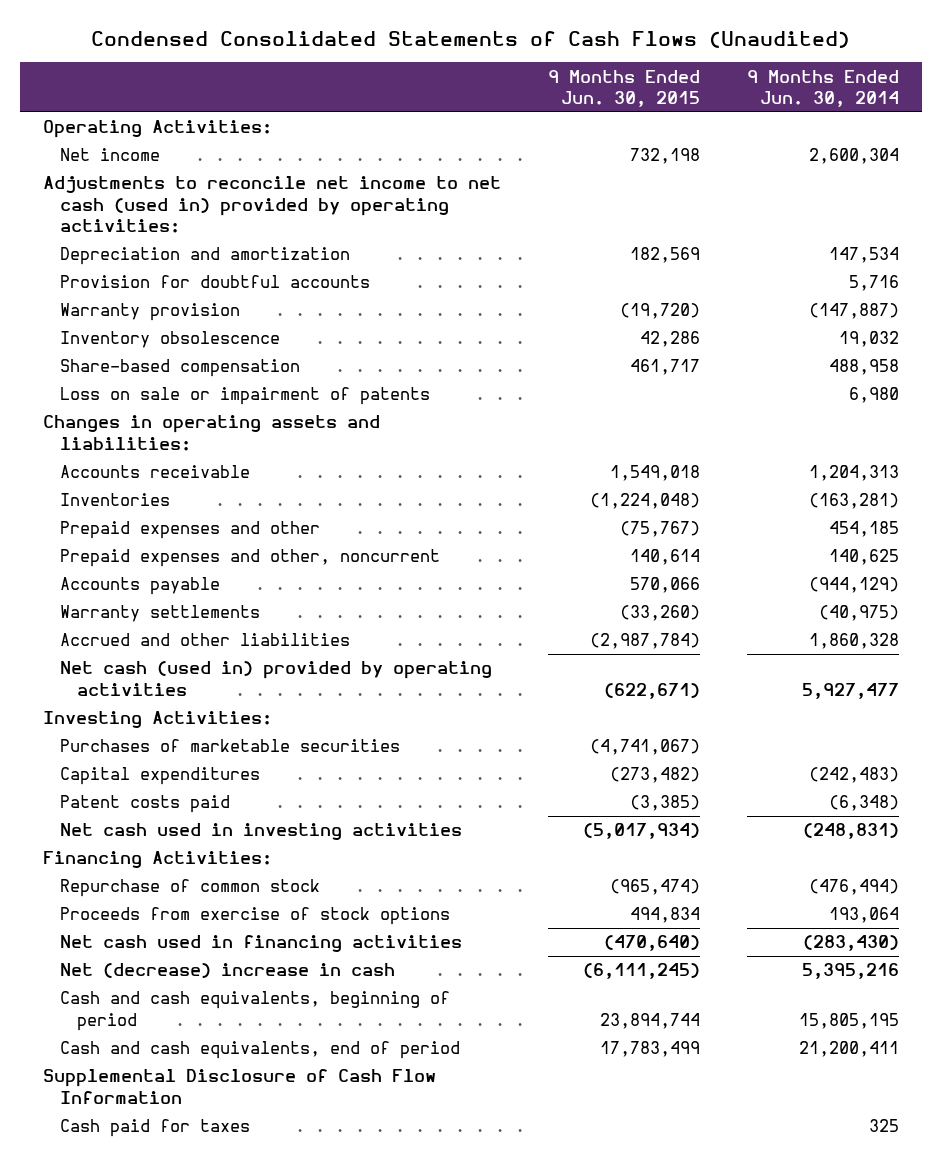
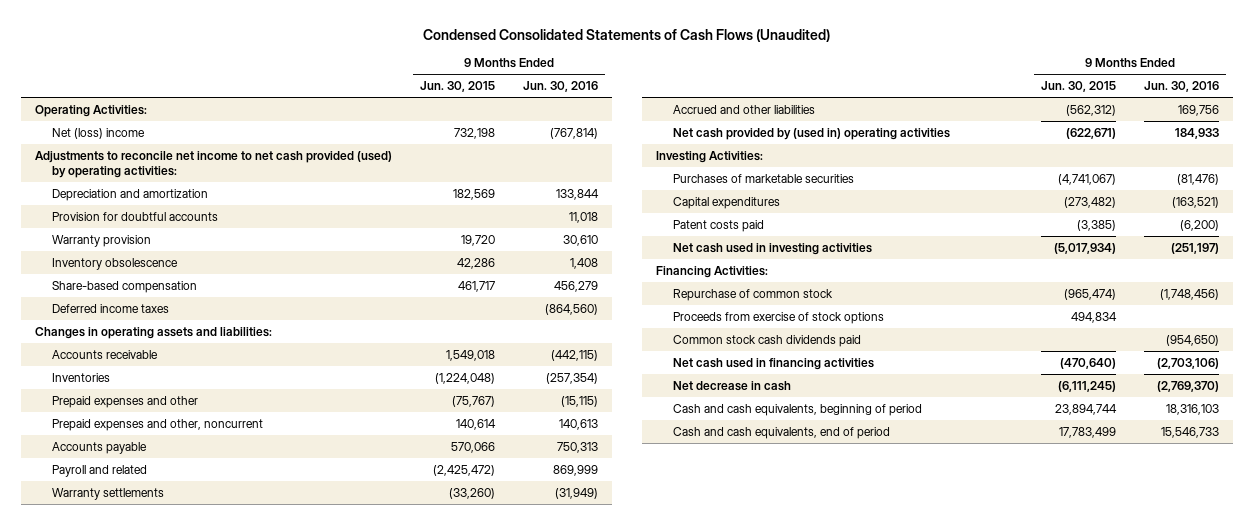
- | 9 Months Ended Jun. 30, 2015 | 9 Months Ended Jun. 30, 2014
+ | 9 Months Ended Jun. 30, 2015 | 9 Months Ended Jun. 30, 2016
- Net income | 732,198 | 2,600,304
- Adjustments to reconcile net income to net cash (used in) provided by operating activities:
+ Net (loss) income | 732,198 | (767,814)
+ Adjustments to reconcile net income to net cash provided (used) by operating activities:
- Warranty provision | (19,720) | (147,887)
+ Warranty provision | 19,720 | 30,610
- Loss on sale or impairment of patents | | 6,980
+ Deferred income taxes | | (864,560)
+ Payroll and related | (2,425,472) | 869,999
- Accrued and other liabilities | (2,987,784) | 1,860,328
- Net cash (used in) provided by operating activities | (622,671) | 5,927,477
+ Accrued and other liabilities | (562,312) | 169,756
+ Net cash provided by (used in) operating activities | (622,671) | 184,933
+ Common stock cash dividends paid | | (954,650)
- Net (decrease) increase in cash | (6,111,245) | 5,395,216
+ Net decrease in cash | (6,111,245) | (2,769,370)
- Supplemental Disclosure of Cash Flow Information
- Cash paid for taxes | | 325

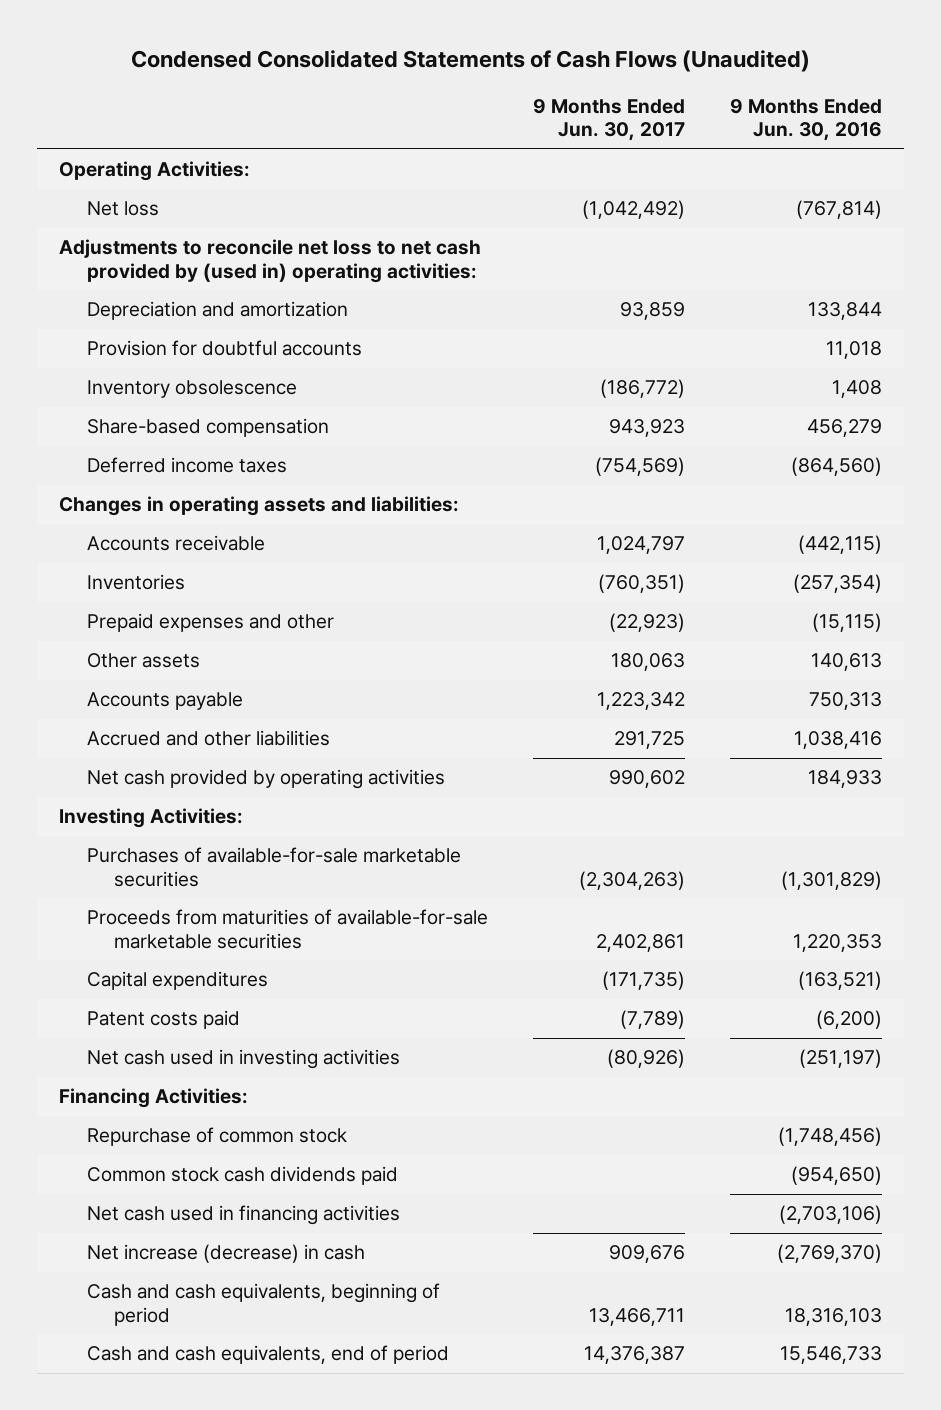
- | 9 Months Ended Jun. 30, 2015 | 9 Months Ended Jun. 30, 2016
+ | 9 Months Ended Jun. 30, 2017 | 9 Months Ended Jun. 30, 2016
- Net (loss) income | 732,198 | (767,814)
- Adjustments to reconcile net income to net cash provided (used) by operating activities:
+ Net loss | (1,042,492) | (767,814)
+ Adjustments to reconcile net loss to net cash provided by (used in) operating activities:
- Warranty provision | 19,720 | 30,610
- Prepaid expenses and other, noncurrent | 140,614 | 140,613
+ Other assets | 180,063 | 140,613
- Payroll and related | (2,425,472) | 869,999
- Warranty settlements | (33,260) | (31,949)
- Accrued and other liabilities | (562,312) | 169,756
- Net cash provided by (used in) operating activities | (622,671) | 184,933
+ Accrued and other liabilities | 291,725 | 1,038,416
+ Net cash provided by operating activities | 990,602 | 184,933
- Purchases of marketable securities | (4,741,067) | (81,476)
+ Purchases of available-for-sale marketable securities | (2,304,263) | (1,301,829)
+ Proceeds from maturities of available-for-sale marketable securities | 2,402,861 | 1,220,353
- Proceeds from exercise of stock options | 494,834 |
- Net decrease in cash | (6,111,245) | (2,769,370)
+ Net increase (decrease) in cash | 909,676 | (2,769,370)

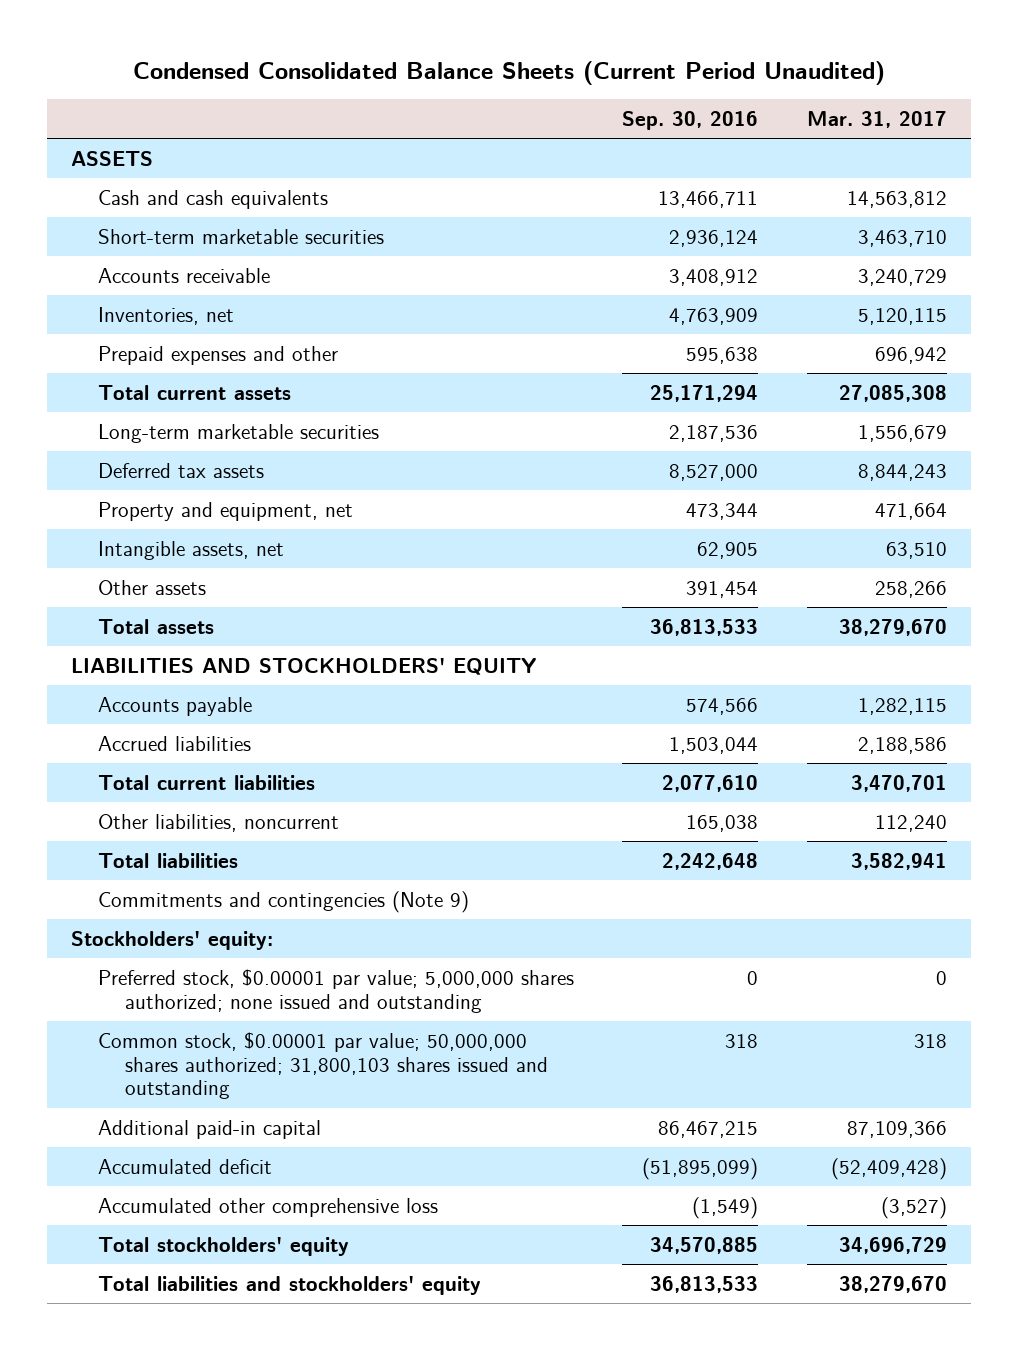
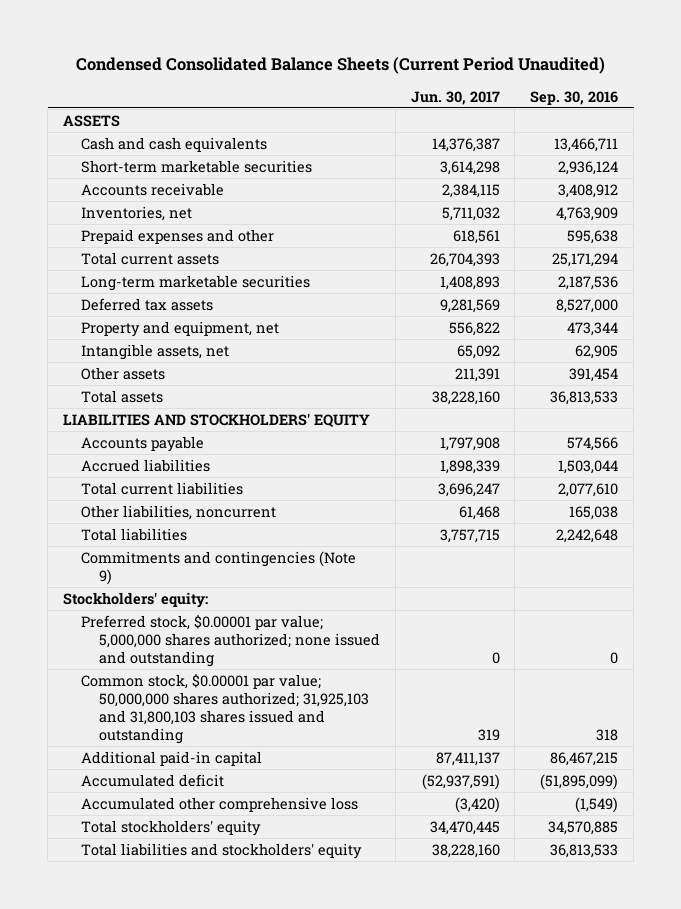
- | Sep. 30, 2016 | Mar. 31, 2017
+ | Jun. 30, 2017 | Sep. 30, 2016
- Common stock, $0.00001 par value; 50,000,000 shares authorized; 31,800,103 shares issued and outstanding | 318 | 318
+ Common stock, $0.00001 par value; 50,000,000 shares authorized; 31,925,103 and 31,800,103 shares issued and outstanding | 319 | 318

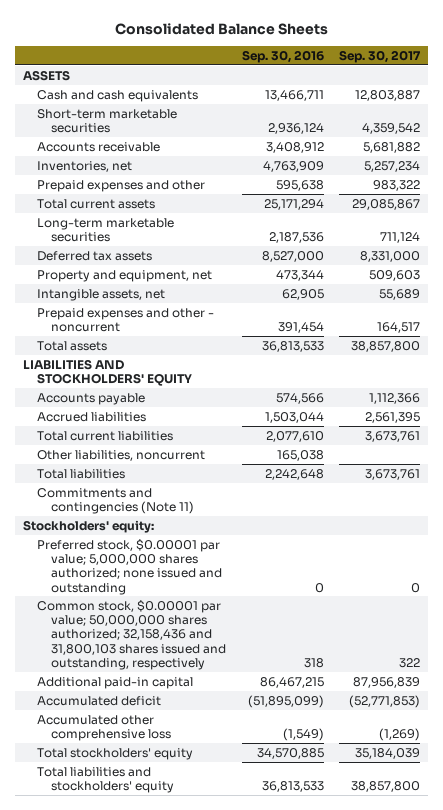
- Condensed Consolidated Balance Sheets (Current Period Unaudited)
+ Consolidated Balance Sheets
- | Jun. 30, 2017 | Sep. 30, 2016
+ | Sep. 30, 2016 | Sep. 30, 2017
- Other assets | 211,391 | 391,454
+ Prepaid expenses and other - noncurrent | 391,454 | 164,517
- Commitments and contingencies (Note 9)
+ Commitments and contingencies (Note 11)
- Common stock, $0.00001 par value; 50,000,000 shares authorized; 31,925,103 and 31,800,103 shares issued and outstanding | 319 | 318
+ Common stock, $0.00001 par value; 50,000,000 shares authorized; 32,158,436 and 31,800,103 shares issued and outstanding, respectively | 318 | 322

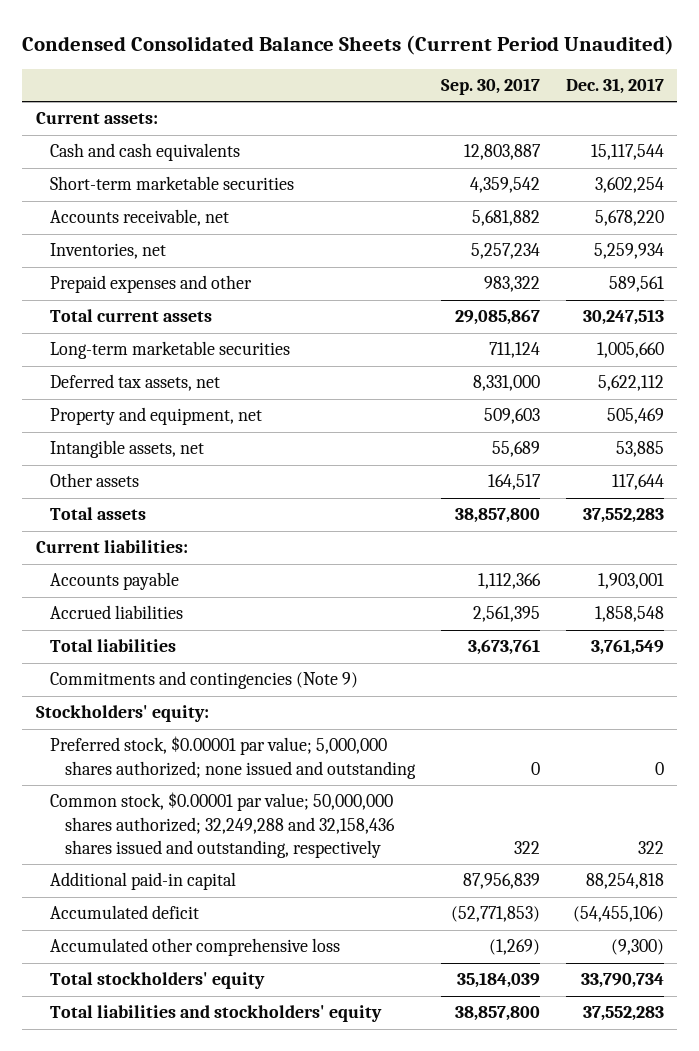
- Consolidated Balance Sheets
+ Condensed Consolidated Balance Sheets (Current Period Unaudited)
- | Sep. 30, 2016 | Sep. 30, 2017
+ | Sep. 30, 2017 | Dec. 31, 2017
- ASSETS
+ Current assets:
- Accounts receivable | 3,408,912 | 5,681,882
+ Accounts receivable, net | 5,681,882 | 5,678,220
- Deferred tax assets | 8,527,000 | 8,331,000
+ Deferred tax assets, net | 8,331,000 | 5,622,112
- Prepaid expenses and other - noncurrent | 391,454 | 164,517
+ Other assets | 164,517 | 117,644
- LIABILITIES AND STOCKHOLDERS' EQUITY
+ Current liabilities:
- Total current liabilities | 2,077,610 | 3,673,761
- Other liabilities, noncurrent | 165,038 |
- Commitments and contingencies (Note 11)
+ Commitments and contingencies (Note 9)
- Common stock, $0.00001 par value; 50,000,000 shares authorized; 32,158,436 and 31,800,103 shares issued and outstanding, respectively | 318 | 322
+ Common stock, $0.00001 par value; 50,000,000 shares authorized; 32,249,288 and 32,158,436 shares issued and outstanding, respectively | 322 | 322

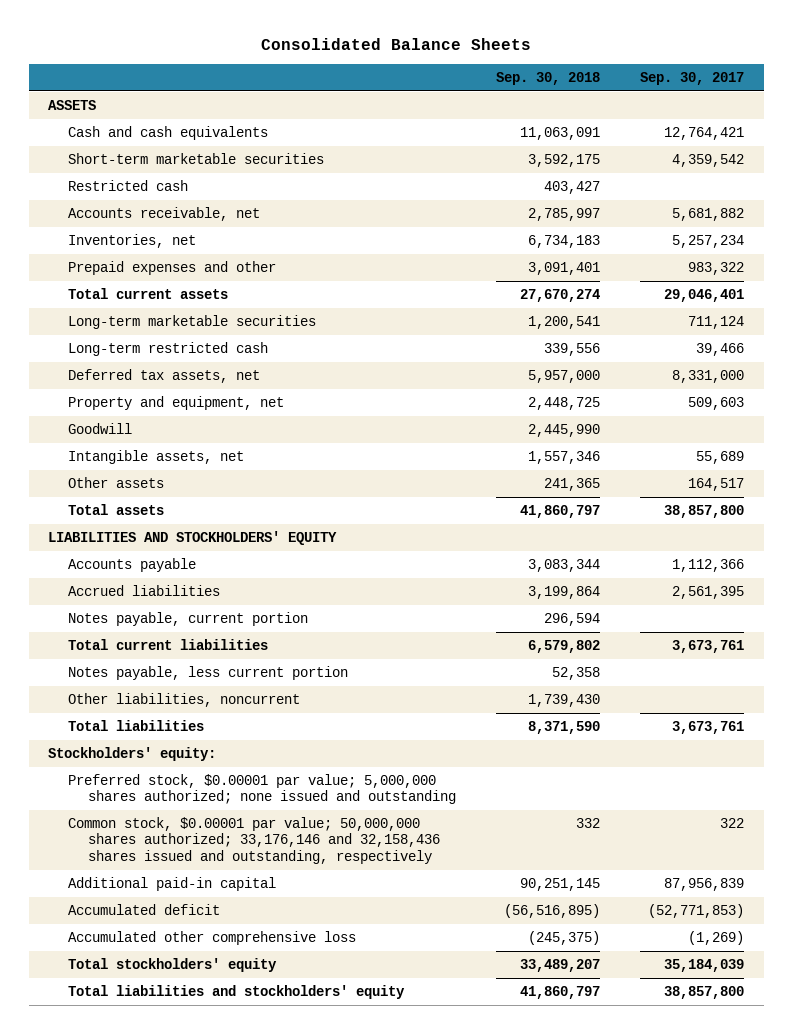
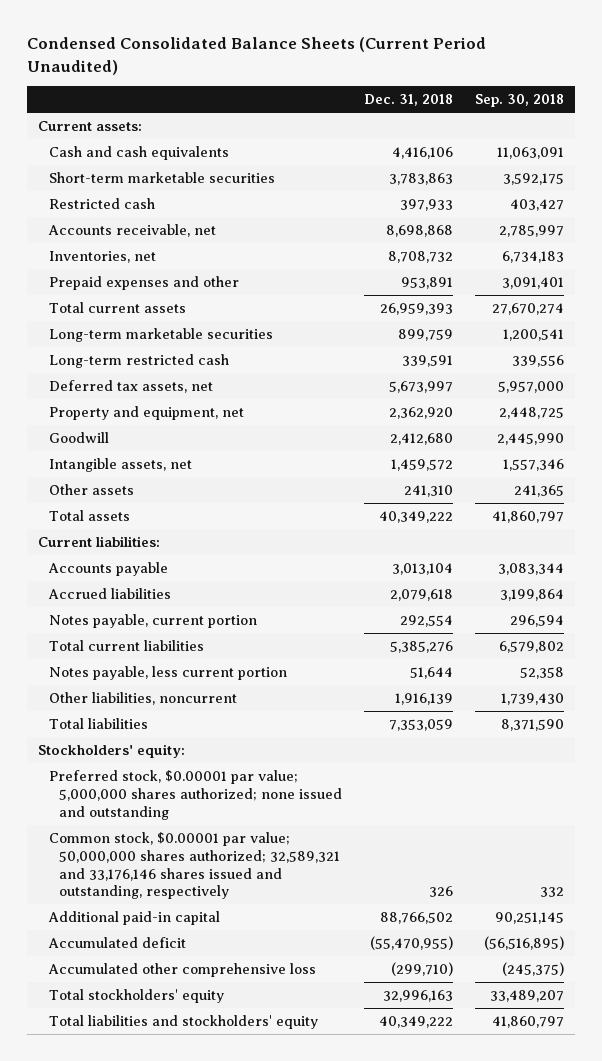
- Consolidated Balance Sheets
+ Condensed Consolidated Balance Sheets (Current Period Unaudited)
- | Sep. 30, 2018 | Sep. 30, 2017
+ | Dec. 31, 2018 | Sep. 30, 2018
- ASSETS
+ Current assets:
- LIABILITIES AND STOCKHOLDERS' EQUITY
+ Current liabilities:
- Common stock, $0.00001 par value; 50,000,000 shares authorized; 33,176,146 and 32,158,436 shares issued and outstanding, respectively | 332 | 322
+ Common stock, $0.00001 par value; 50,000,000 shares authorized; 32,589,321 and 33,176,146 shares issued and outstanding, respectively | 326 | 332

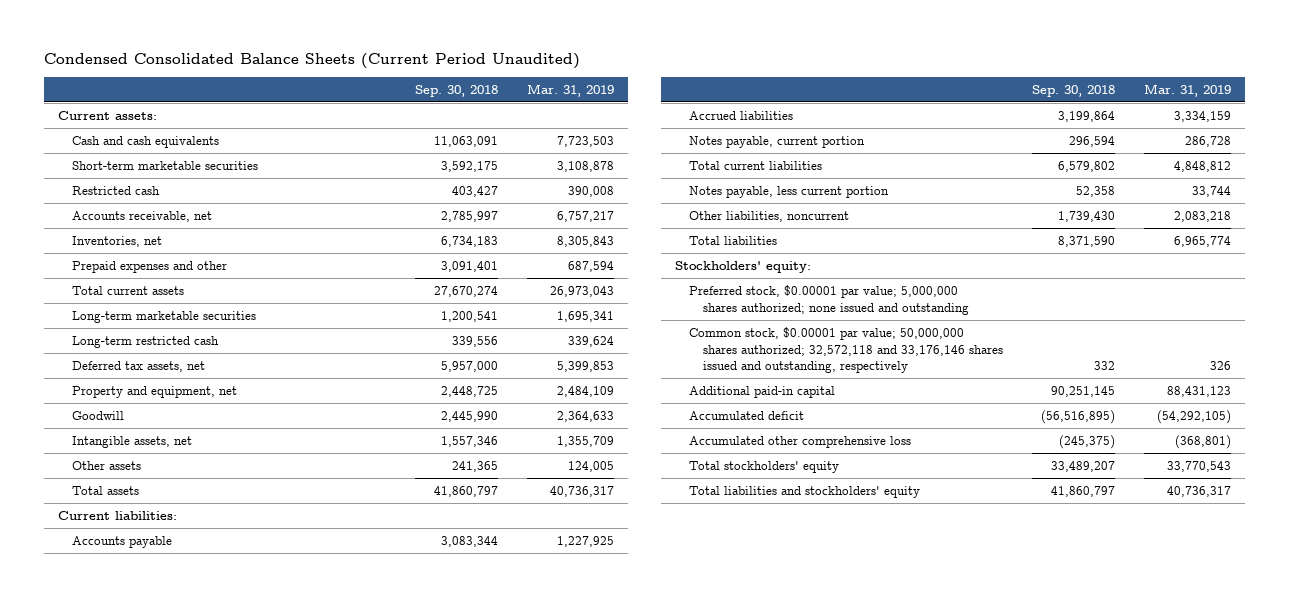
- | Dec. 31, 2018 | Sep. 30, 2018
+ | Sep. 30, 2018 | Mar. 31, 2019
- Common stock, $0.00001 par value; 50,000,000 shares authorized; 32,589,321 and 33,176,146 shares issued and outstanding, respectively | 326 | 332
+ Common stock, $0.00001 par value; 50,000,000 shares authorized; 32,572,118 and 33,176,146 shares issued and outstanding, respectively | 332 | 326

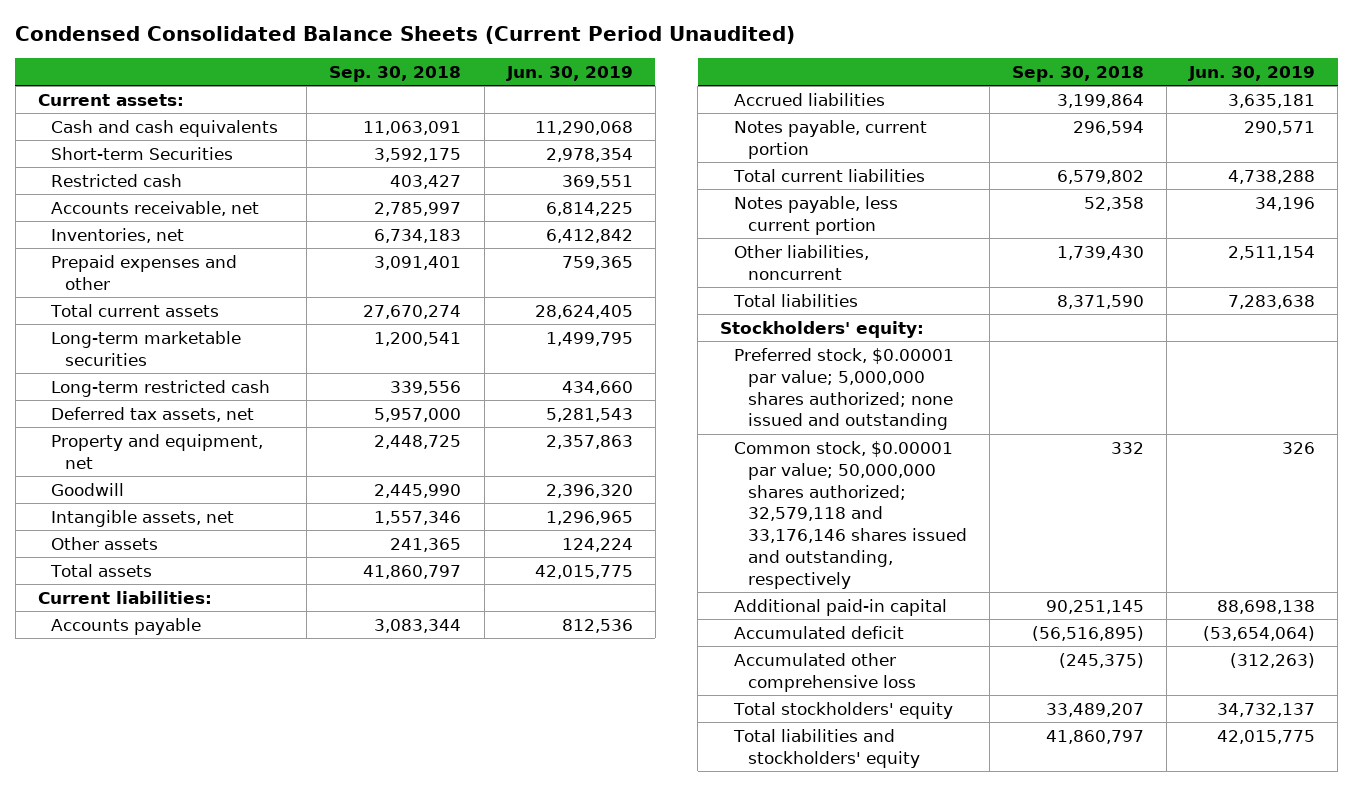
- | Sep. 30, 2018 | Mar. 31, 2019
+ | Sep. 30, 2018 | Jun. 30, 2019
- Short-term marketable securities | 3,592,175 | 3,108,878
+ Short-term Securities | 3,592,175 | 2,978,354
- Common stock, $0.00001 par value; 50,000,000 shares authorized; 32,572,118 and 33,176,146 shares issued and outstanding, respectively | 332 | 326
+ Common stock, $0.00001 par value; 50,000,000 shares authorized; 32,579,118 and 33,176,146 shares issued and outstanding, respectively | 332 | 326

